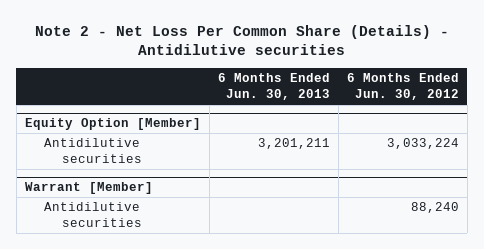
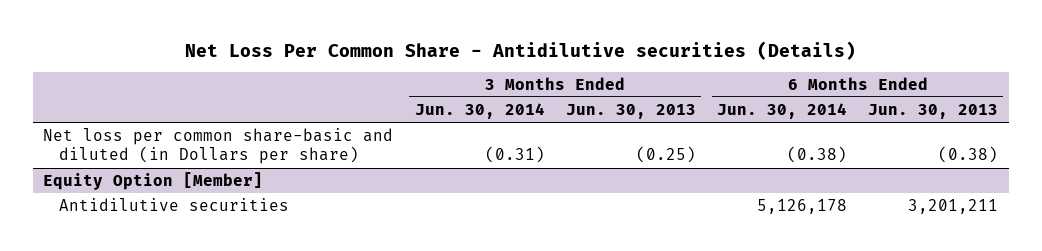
- Note 2 - Net Loss Per Common Share (Details) - Antidilutive securities
+ Net Loss Per Common Share - Antidilutive securities (Details)
- | 6 Months Ended Jun. 30, 2013 | 6 Months Ended Jun. 30, 2012
+ | 3 Months Ended Jun. 30, 2014 | 3 Months Ended Jun. 30, 2013 | 6 Months Ended Jun. 30, 2014 | 6 Months Ended Jun. 30, 2013
+ Net loss per common share-basic and diluted (in Dollars per share) | (0.31) | (0.25) | (0.38) | (0.38)
- Warrant [Member]
- Antidilutive securities | | 88,240

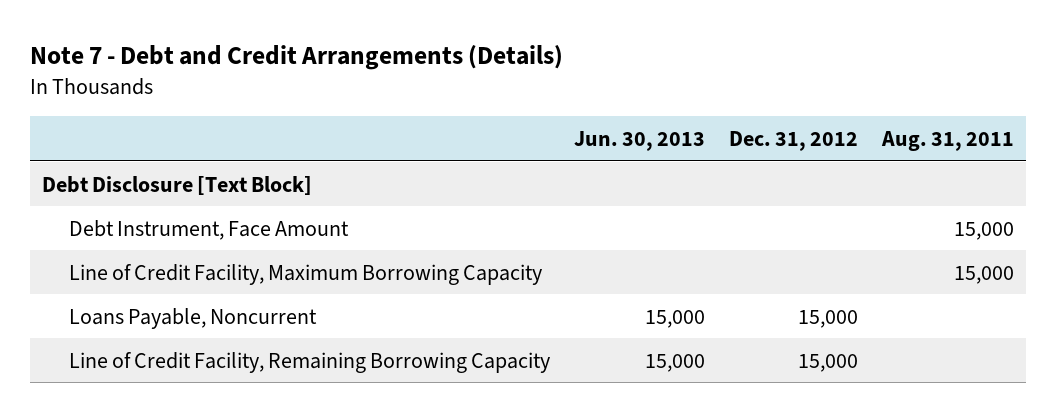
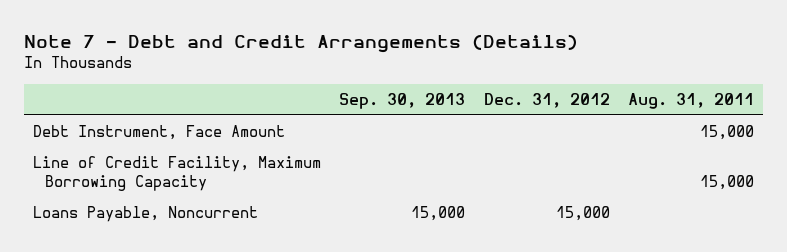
- | Jun. 30, 2013 | Dec. 31, 2012 | Aug. 31, 2011
+ | Sep. 30, 2013 | Dec. 31, 2012 | Aug. 31, 2011
- Debt Disclosure [Text Block]
- Line of Credit Facility, Remaining Borrowing Capacity | 15,000 | 15,000 |

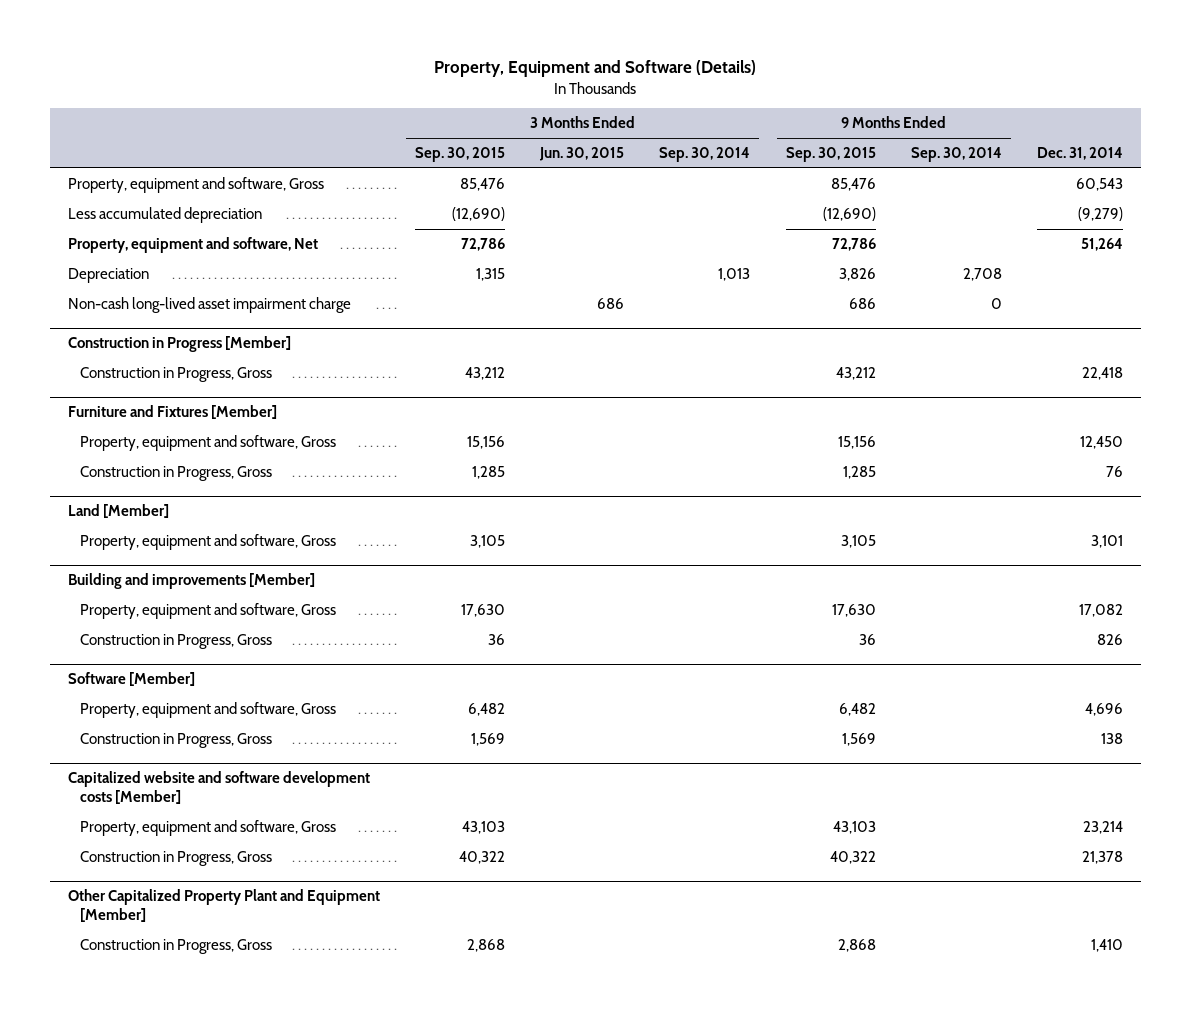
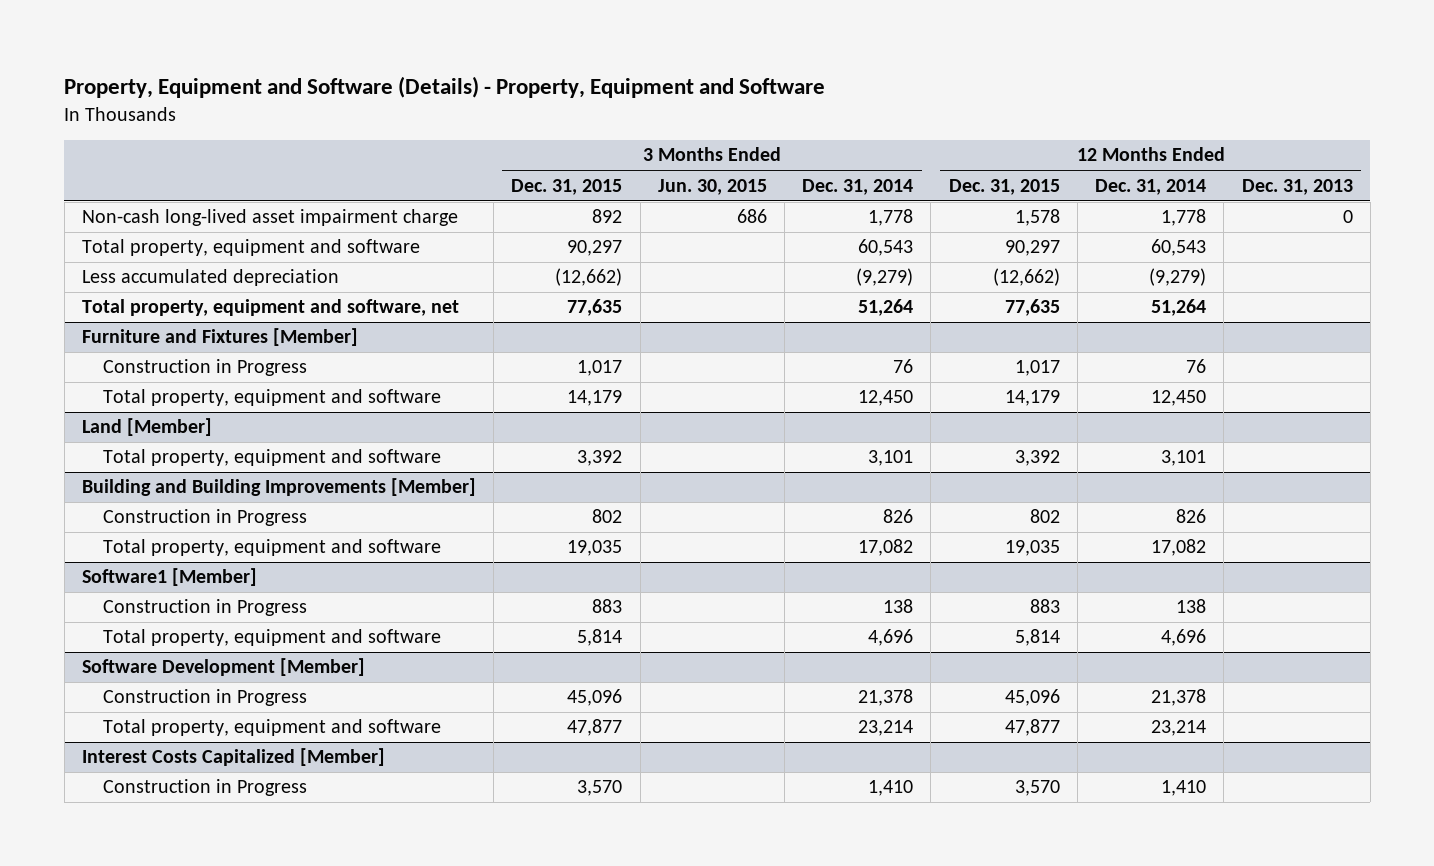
- Property, Equipment and Software (Details)
+ Property, Equipment and Software (Details) - Property, Equipment and Software
- | 3 Months Ended Sep. 30, 2015 | 3 Months Ended Jun. 30, 2015 | 3 Months Ended Sep. 30, 2014 | 9 Months Ended Sep. 30, 2015 | 9 Months Ended Sep. 30, 2014 | Dec. 31, 2014
+ | 3 Months Ended Dec. 31, 2015 | 3 Months Ended Jun. 30, 2015 | 3 Months Ended Dec. 31, 2014 | 12 Months Ended Dec. 31, 2015 | 12 Months Ended Dec. 31, 2014 | 12 Months Ended Dec. 31, 2013
- Property, equipment and software, Gross | 85,476 | | | 85,476 | | 60,543
- Property, equipment and software, Net | 72,786 | | | 72,786 | | 51,264
- Depreciation | 1,315 | | 1,013 | 3,826 | 2,708 |
- Construction in Progress [Member]
- Construction in Progress, Gross | 43,212 | | | 43,212 | | 22,418
+ Total property, equipment and software | 90,297 | | 60,543 | 90,297 | 60,543 |
moved down: Less accumulated depreciation | (12,662) | | (9,279) | (12,662) | (9,279) |
+ Total property, equipment and software, net | 77,635 | | 51,264 | 77,635 | 51,264 |
@ Furniture and Fixtures [Member]
- Property, equipment and software, Gross | 15,156 | | | 15,156 | | 12,450
- Construction in Progress, Gross | 1,285 | | | 1,285 | | 76
+ Construction in Progress | 1,017 | | 76 | 1,017 | 76 |
+ Total property, equipment and software | 14,179 | | 12,450 | 14,179 | 12,450 |
@ Land [Member]
- Property, equipment and software, Gross | 3,105 | | | 3,105 | | 3,101
- Building and improvements [Member]
- Property, equipment and software, Gross | 17,630 | | | 17,630 | | 17,082
- Construction in Progress, Gross | 36 | | | 36 | | 826
- Software [Member]
- Property, equipment and software, Gross | 6,482 | | | 6,482 | | 4,696
- Construction in Progress, Gross | 1,569 | | | 1,569 | | 138
- Capitalized website and software development costs [Member]
- Property, equipment and software, Gross | 43,103 | | | 43,103 | | 23,214
- Construction in Progress, Gross | 40,322 | | | 40,322 | | 21,378
- Other Capitalized Property Plant and Equipment [Member]
- Construction in Progress, Gross | 2,868 | | | 2,868 | | 1,410
@ Land [Member]
+ Total property, equipment and software | 3,392 | | 3,101 | 3,392 | 3,101 |
+ Building and Building Improvements [Member]
+ Construction in Progress | 802 | | 826 | 802 | 826 |
+ Total property, equipment and software | 19,035 | | 17,082 | 19,035 | 17,082 |
+ Software1 [Member]
+ Construction in Progress | 883 | | 138 | 883 | 138 |
+ Total property, equipment and software | 5,814 | | 4,696 | 5,814 | 4,696 |
+ Software Development [Member]
+ Construction in Progress | 45,096 | | 21,378 | 45,096 | 21,378 |
+ Total property, equipment and software | 47,877 | | 23,214 | 47,877 | 23,214 |
+ Interest Costs Capitalized [Member]
+ Construction in Progress | 3,570 | | 1,410 | 3,570 | 1,410 |

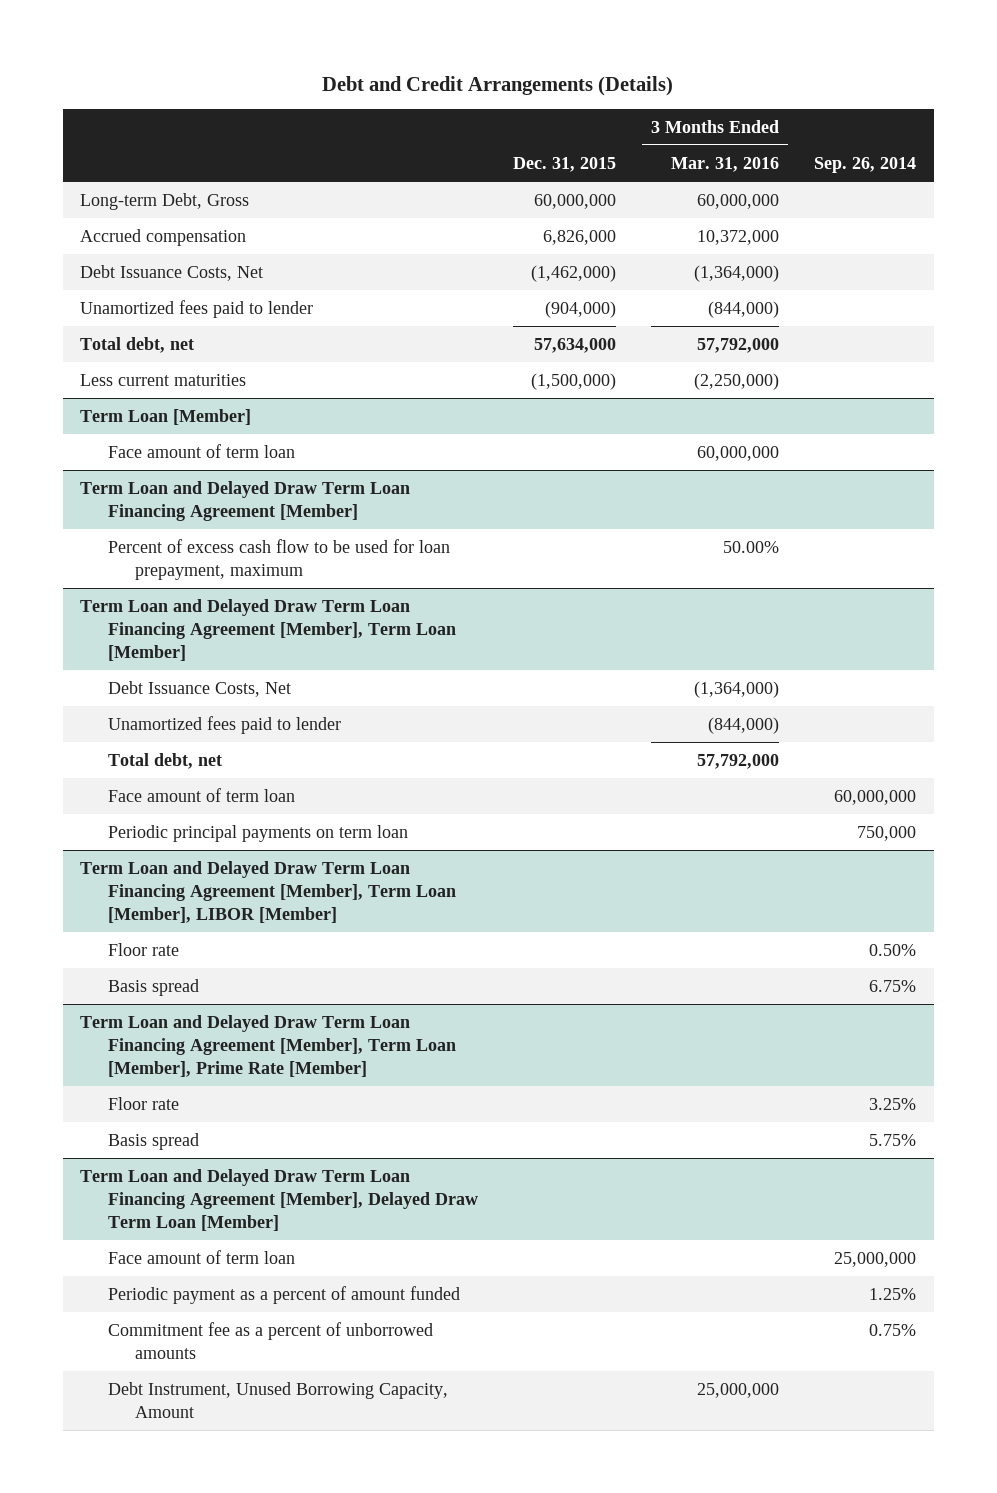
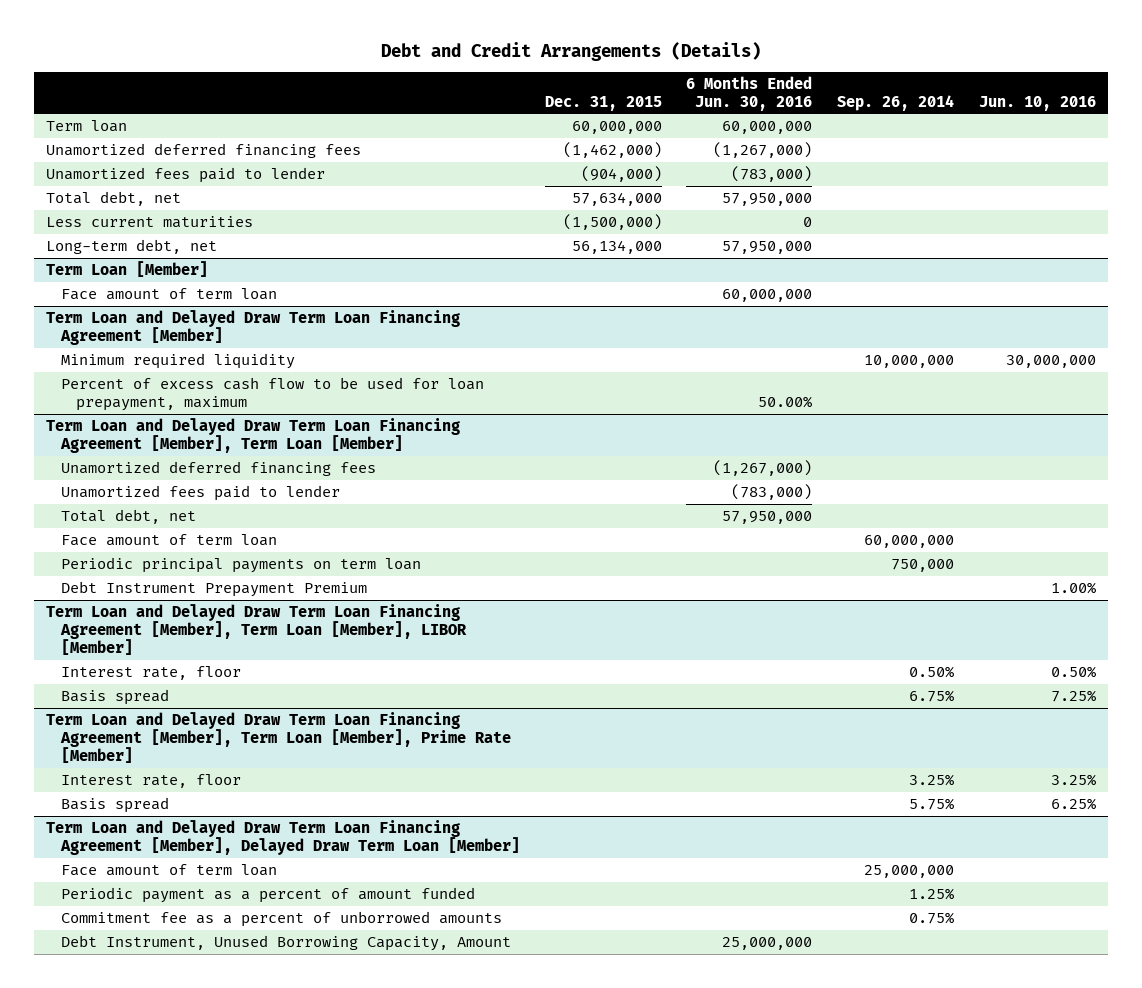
- | Dec. 31, 2015 | 3 Months Ended Mar. 31, 2016 | Sep. 26, 2014
+ | Dec. 31, 2015 | 6 Months Ended Jun. 30, 2016 | Sep. 26, 2014 | Jun. 10, 2016
- Long-term Debt, Gross | 60,000,000 | 60,000,000 |
- Accrued compensation | 6,826,000 | 10,372,000 |
- Debt Issuance Costs, Net | (1,462,000) | (1,364,000) |
+ Term loan | 60,000,000 | 60,000,000 | |
+ Unamortized deferred financing fees | (1,462,000) | (1,267,000) | |
+ Long-term debt, net | 56,134,000 | 57,950,000 | |
@ Term Loan and Delayed Draw Term Loan Financing Agreement [Member]
+ Minimum required liquidity | | | 10,000,000 | 30,000,000
@ Term Loan and Delayed Draw Term Loan Financing Agreement [Member], Term Loan [Member]
- Debt Issuance Costs, Net | | (1,364,000) |
+ Unamortized deferred financing fees | | (1,267,000) | |
+ Debt Instrument Prepayment Premium | | | | 1.00%
@ Term Loan and Delayed Draw Term Loan Financing Agreement [Member], Term Loan [Member], LIBOR [Member]
- Floor rate | | | 0.50%
+ Interest rate, floor | | | 0.50% | 0.50%
@ Term Loan and Delayed Draw Term Loan Financing Agreement [Member], Term Loan [Member], Prime Rate [Member]
- Floor rate | | | 3.25%
+ Interest rate, floor | | | 3.25% | 3.25%

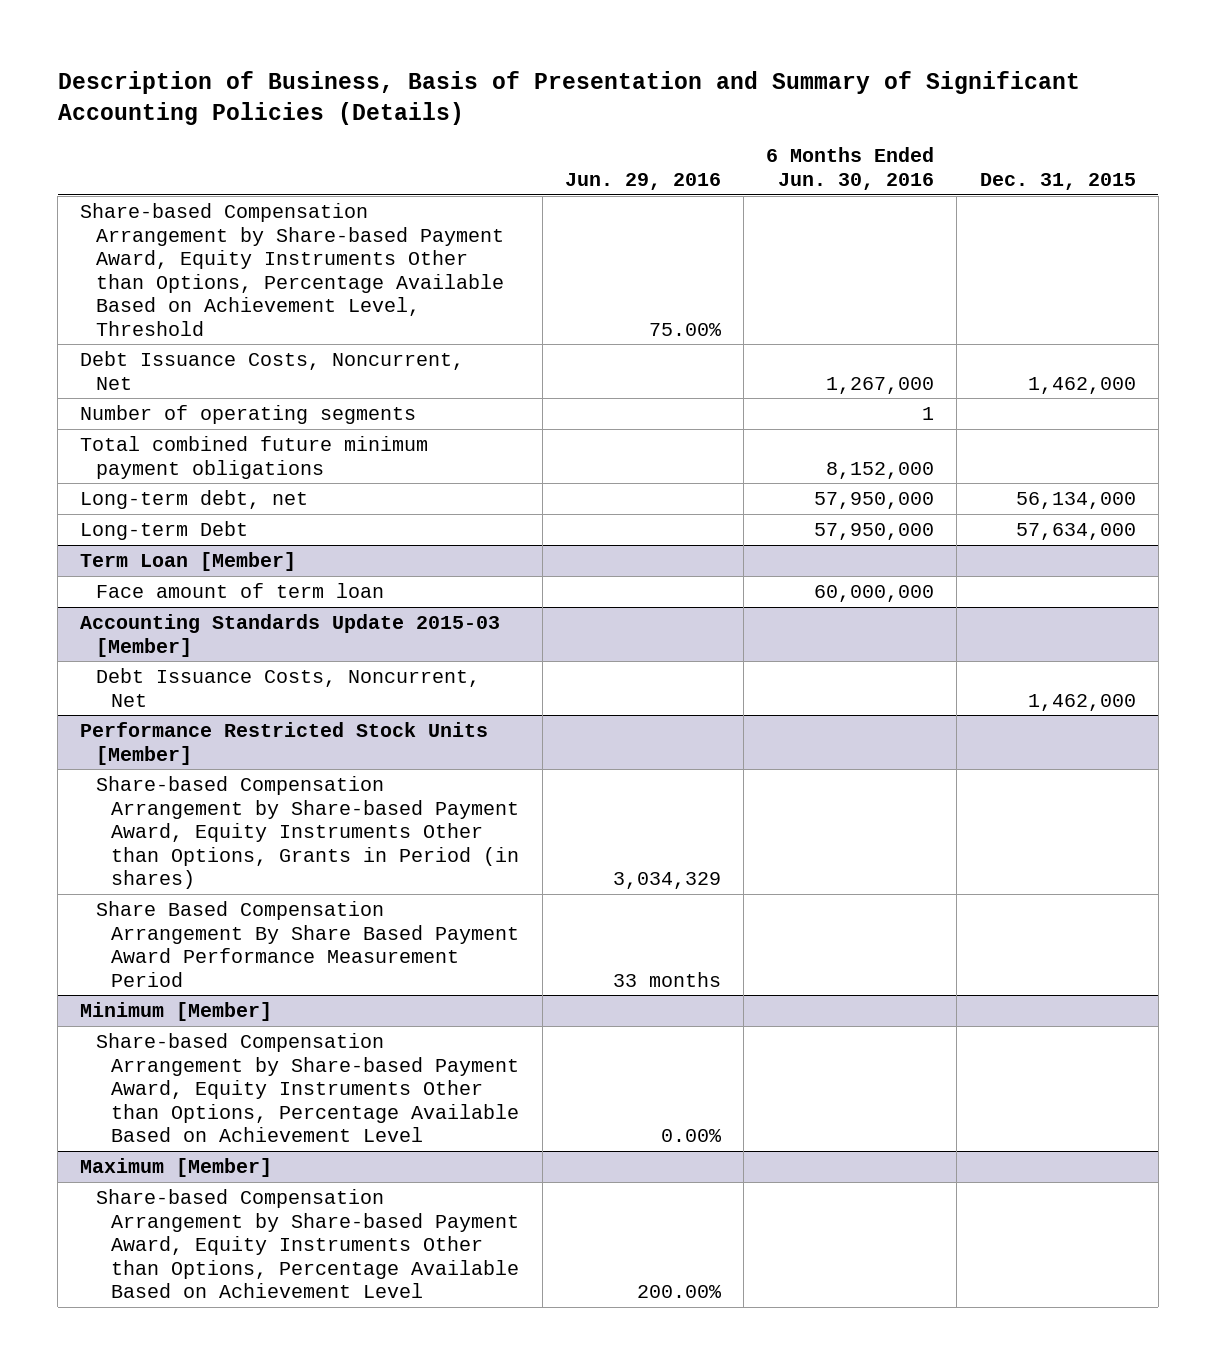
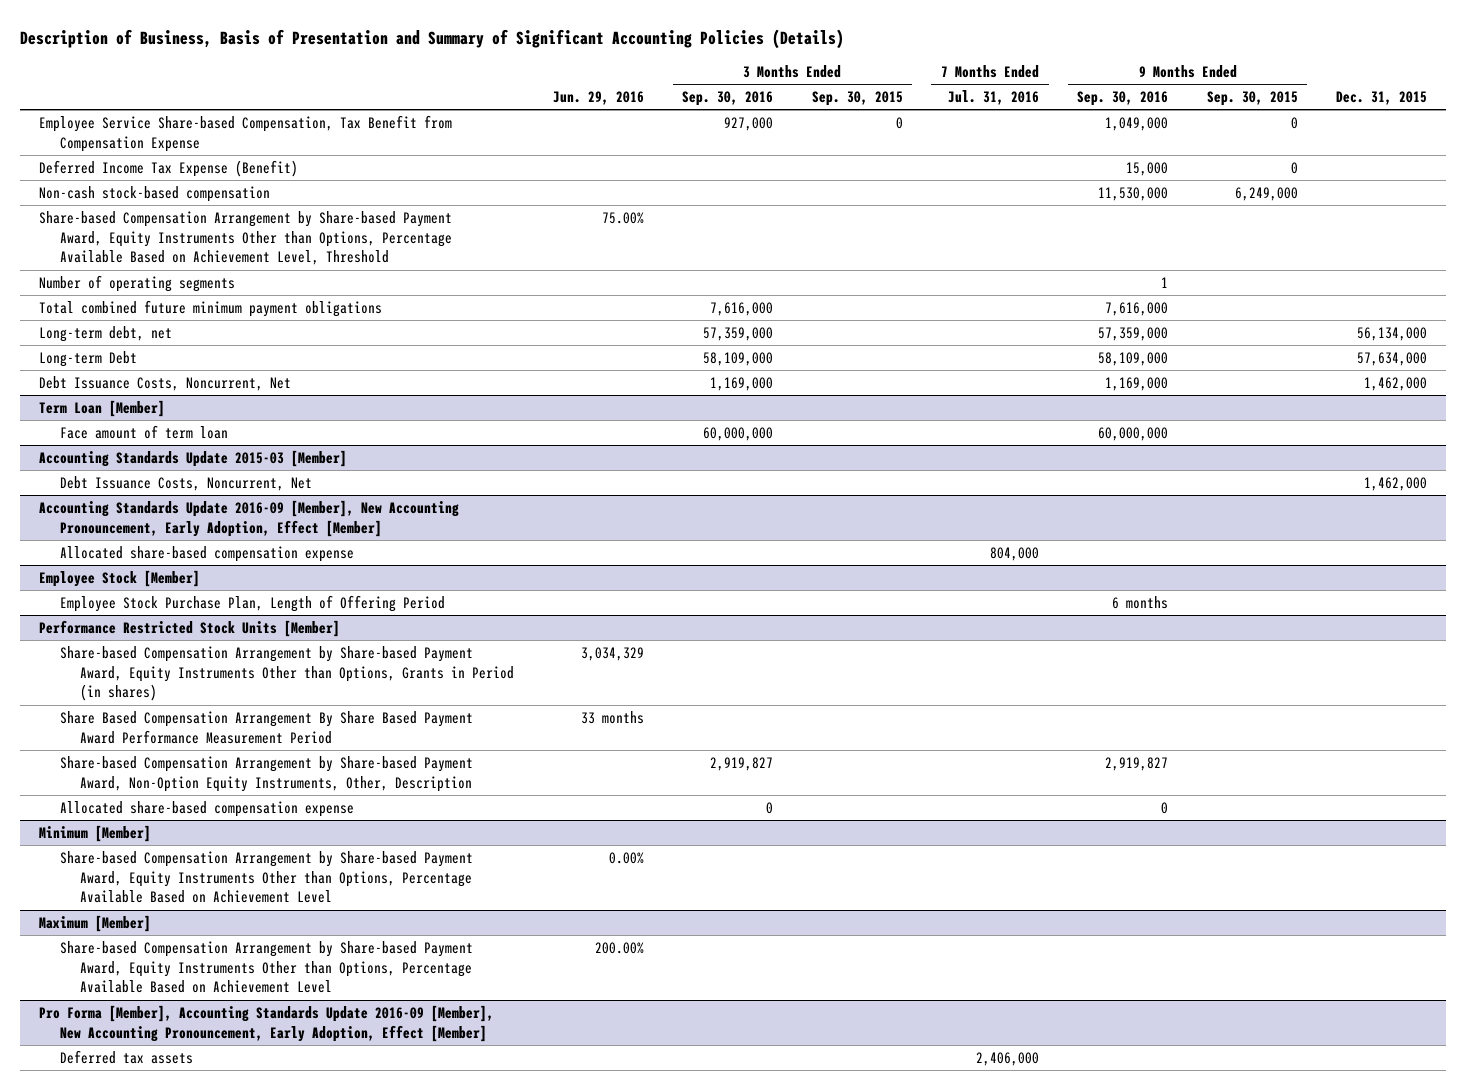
- | Jun. 29, 2016 | 6 Months Ended Jun. 30, 2016 | Dec. 31, 2015
+ | Jun. 29, 2016 | 3 Months Ended Sep. 30, 2016 | 3 Months Ended Sep. 30, 2015 | 7 Months Ended Jul. 31, 2016 | 9 Months Ended Sep. 30, 2016 | 9 Months Ended Sep. 30, 2015 | Dec. 31, 2015
+ Employee Service Share-based Compensation, Tax Benefit from Compensation Expense | | 927,000 | 0 | | 1,049,000 | 0 |
+ Deferred Income Tax Expense (Benefit) | | | | | 15,000 | 0 |
+ Non-cash stock-based compensation | | | | | 11,530,000 | 6,249,000 |
moved down: Debt Issuance Costs, Noncurrent, Net | | 1,169,000 | | | 1,169,000 | | 1,462,000
+ Accounting Standards Update 2016-09 [Member], New Accounting Pronouncement, Early Adoption, Effect [Member]
+ Allocated share-based compensation expense | | | | 804,000 | | |
+ Employee Stock [Member]
+ Employee Stock Purchase Plan, Length of Offering Period | | | | | 6 months | |
@ Performance Restricted Stock Units [Member]
+ Share-based Compensation Arrangement by Share-based Payment Award, Non-Option Equity Instruments, Other, Description | | 2,919,827 | | | 2,919,827 | |
+ Allocated share-based compensation expense | | 0 | | | 0 | |
+ Pro Forma [Member], Accounting Standards Update 2016-09 [Member], New Accounting Pronouncement, Early Adoption, Effect [Member]
+ Deferred tax assets | | | | 2,406,000 | | |

